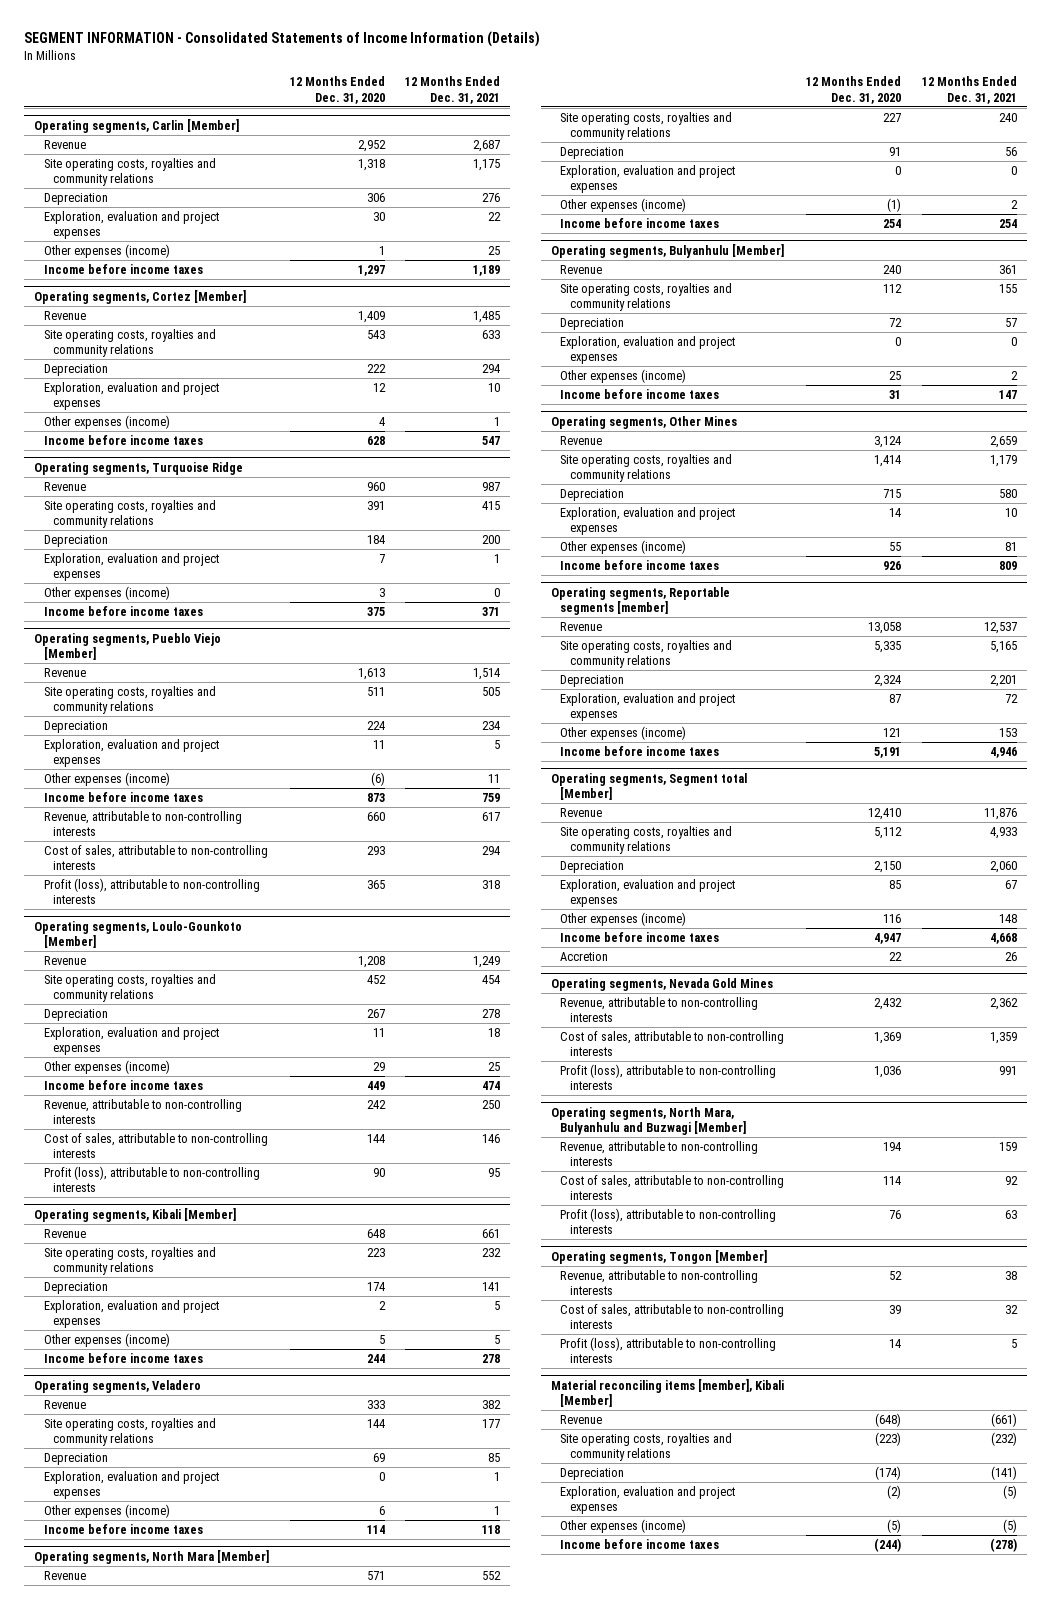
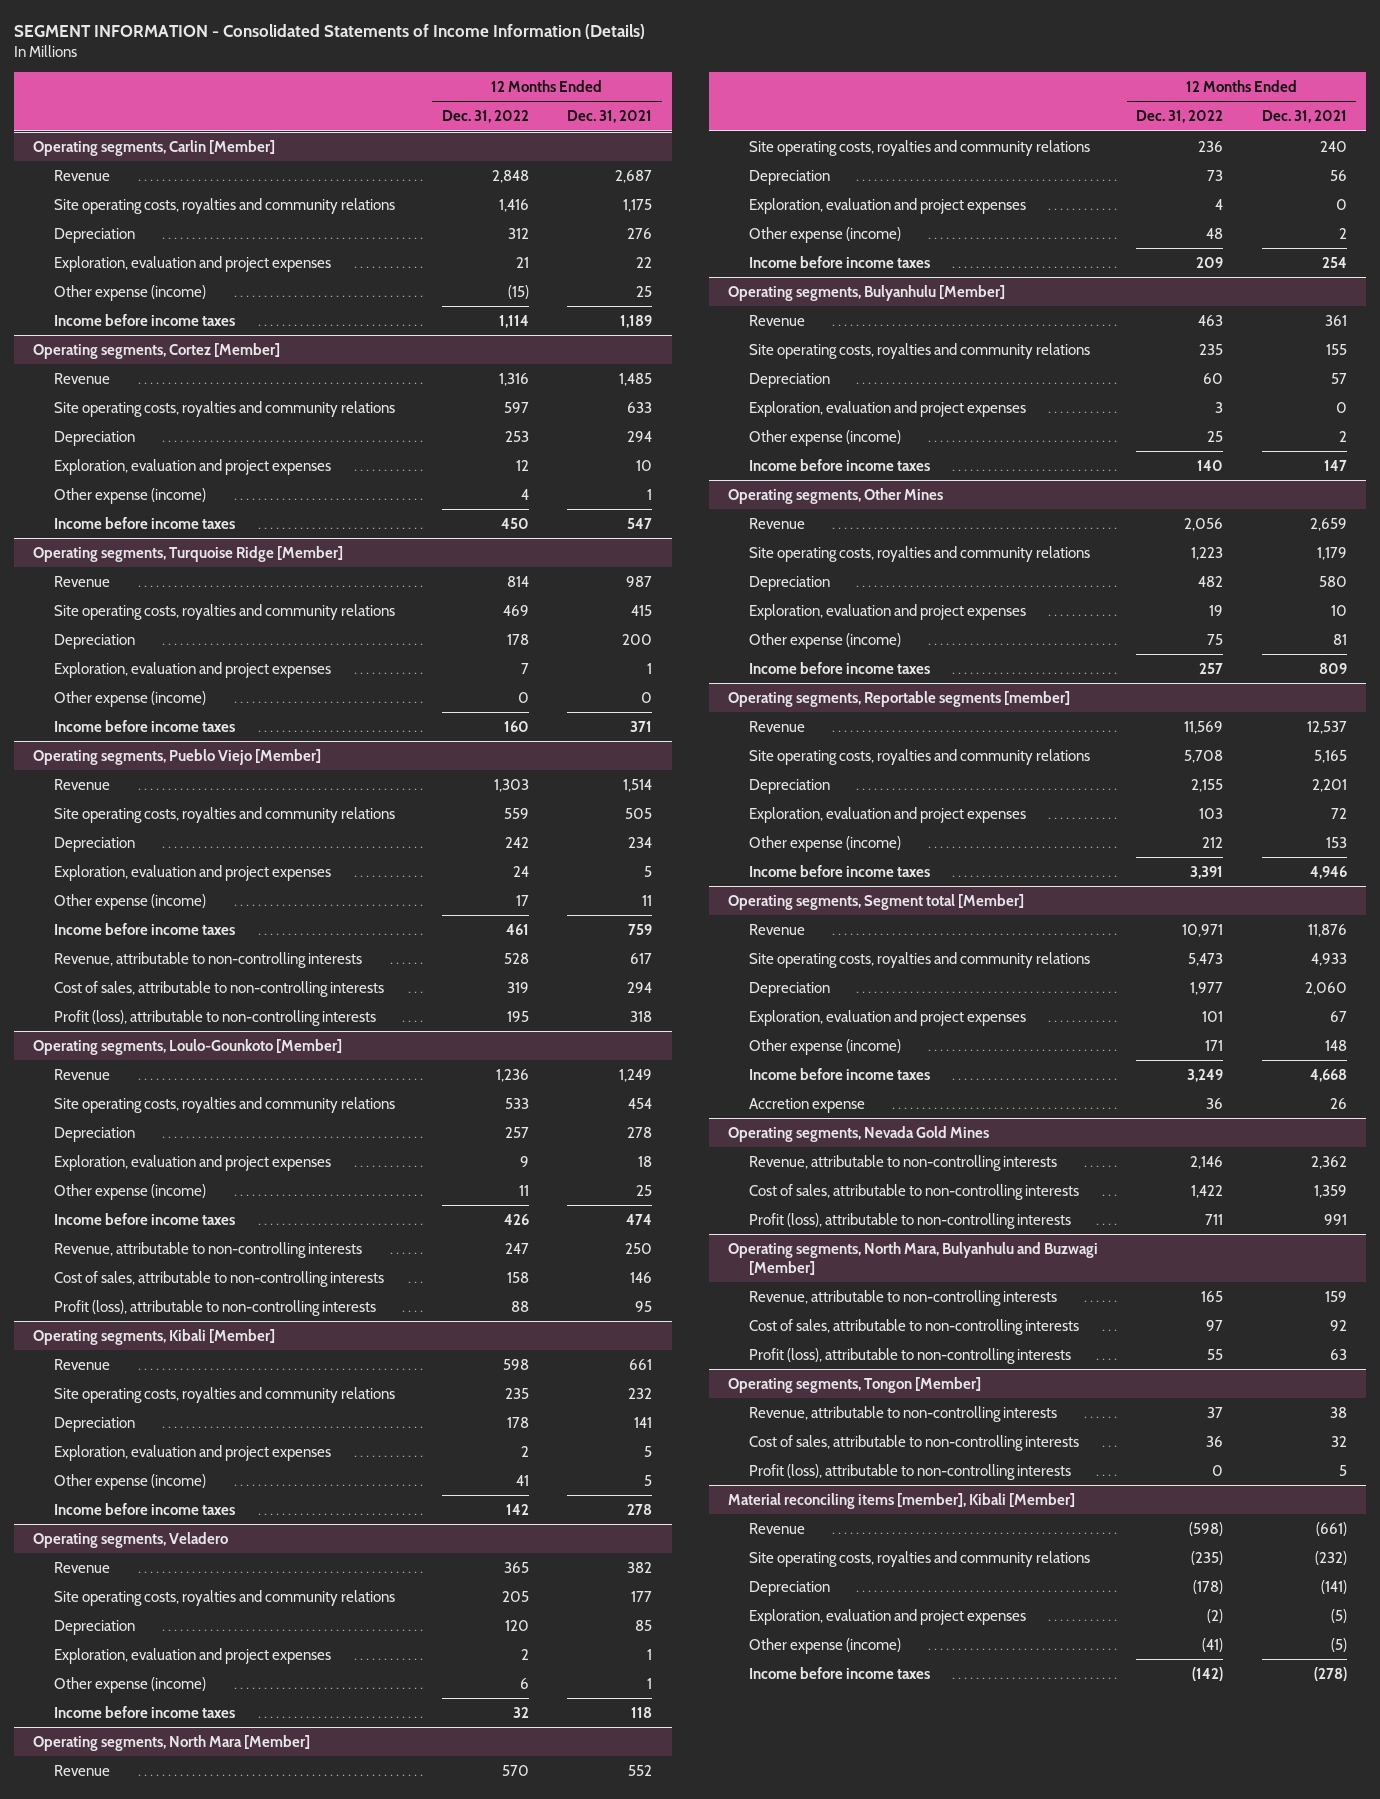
- | 12 Months Ended Dec. 31, 2020 | 12 Months Ended Dec. 31, 2021
+ | 12 Months Ended Dec. 31, 2022 | 12 Months Ended Dec. 31, 2021
@ Operating segments, Carlin [Member]
- Other expenses (income) | 1 | 25
+ Other expense (income) | (15) | 25
@ Operating segments, Cortez [Member]
- Other expenses (income) | 4 | 1
+ Other expense (income) | 4 | 1
- Operating segments, Turquoise Ridge
+ Operating segments, Turquoise Ridge [Member]
- Other expenses (income) | 3 | 0
+ Other expense (income) | 0 | 0
@ Operating segments, Pueblo Viejo [Member]
- Other expenses (income) | (6) | 11
+ Other expense (income) | 17 | 11
@ Operating segments, Loulo-Gounkoto [Member]
- Other expenses (income) | 29 | 25
+ Other expense (income) | 11 | 25
@ Operating segments, Kibali [Member]
- Other expenses (income) | 5 | 5
+ Other expense (income) | 41 | 5
@ Operating segments, Veladero
- Other expenses (income) | 6 | 1
+ Other expense (income) | 6 | 1
@ Operating segments, North Mara [Member]
- Other expenses (income) | (1) | 2
+ Other expense (income) | 48 | 2
@ Operating segments, Bulyanhulu [Member]
- Other expenses (income) | 25 | 2
+ Other expense (income) | 25 | 2
@ Operating segments, Other Mines
- Other expenses (income) | 55 | 81
+ Other expense (income) | 75 | 81
@ Operating segments, Reportable segments [member]
- Other expenses (income) | 121 | 153
+ Other expense (income) | 212 | 153
@ Operating segments, Segment total [Member]
- Other expenses (income) | 116 | 148
+ Other expense (income) | 171 | 148
- Accretion | 22 | 26
+ Accretion expense | 36 | 26
@ Material reconciling items [member], Kibali [Member]
- Other expenses (income) | (5) | (5)
+ Other expense (income) | (41) | (5)

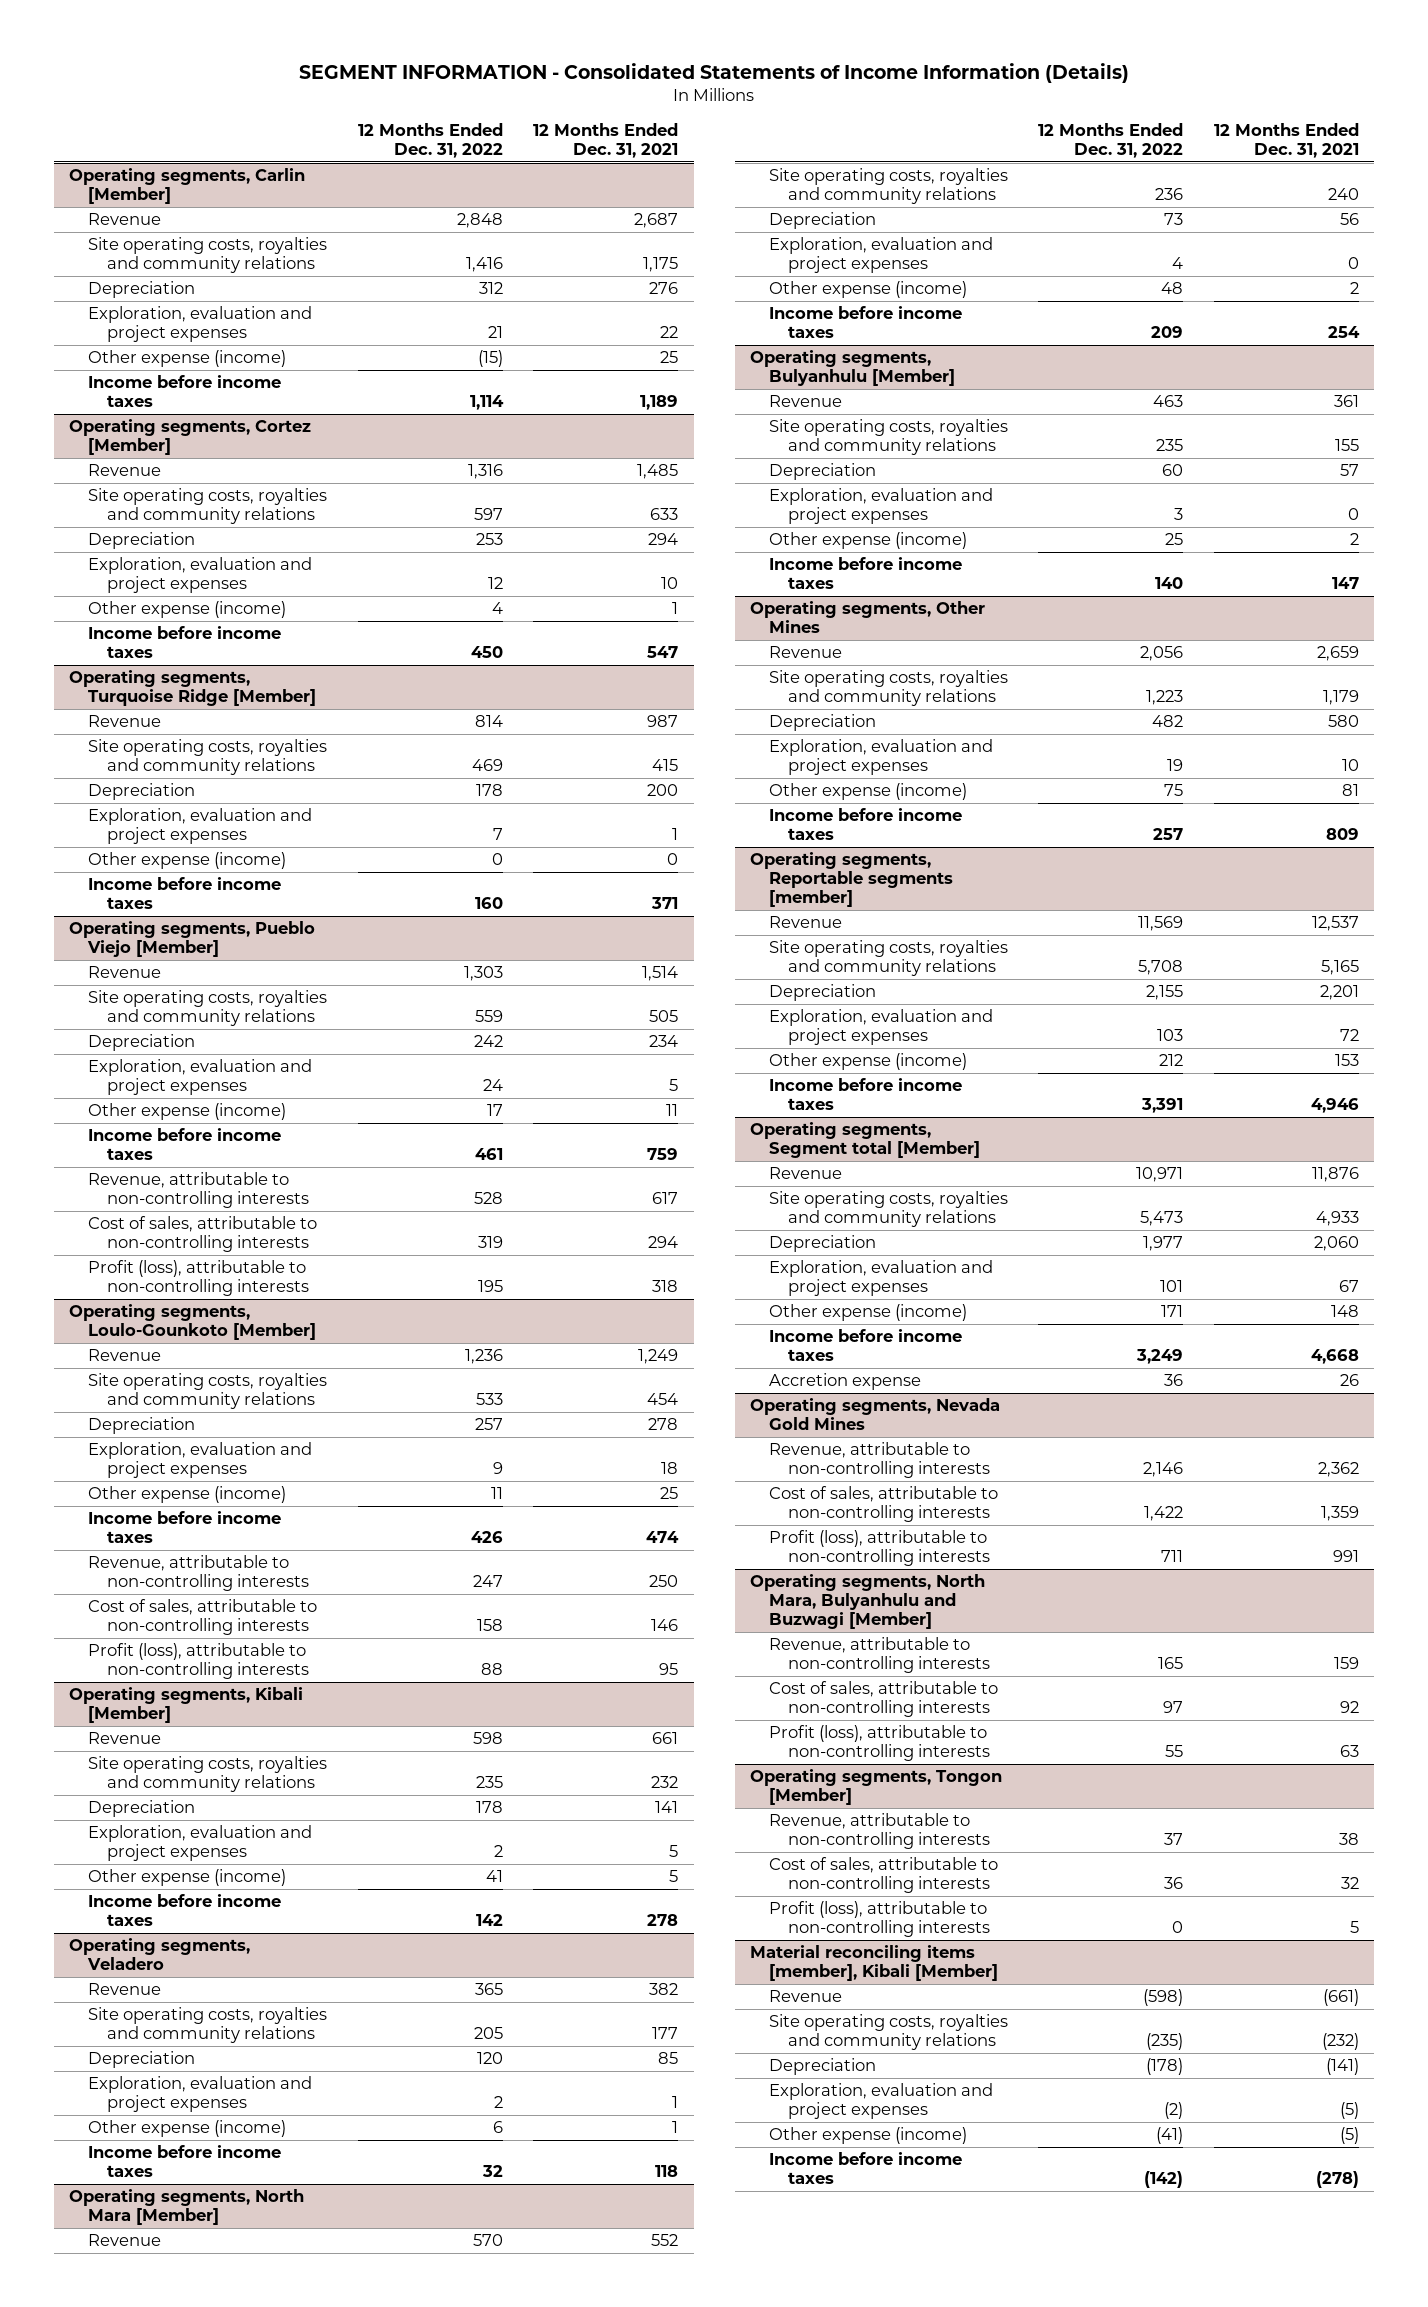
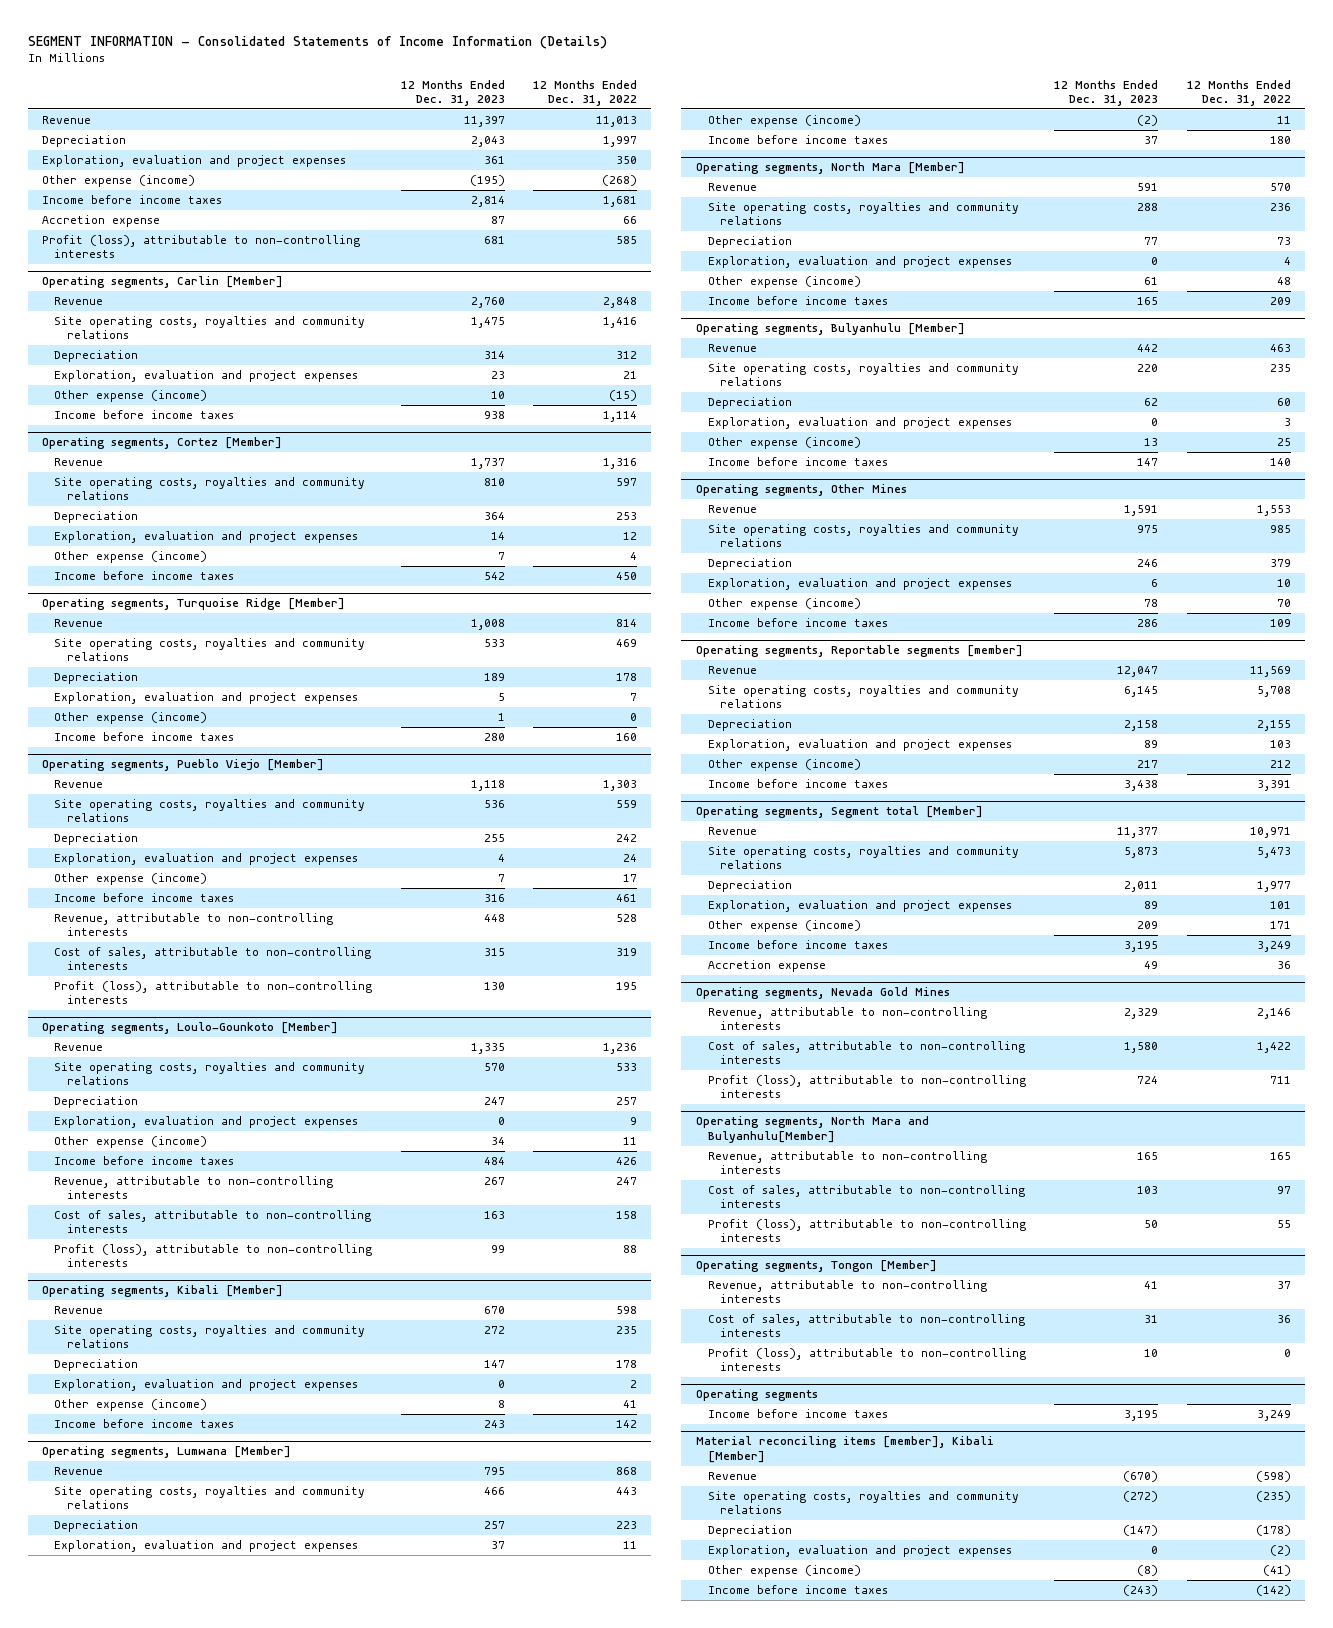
- | 12 Months Ended Dec. 31, 2022 | 12 Months Ended Dec. 31, 2021
+ | 12 Months Ended Dec. 31, 2023 | 12 Months Ended Dec. 31, 2022
+ Revenue | 11,397 | 11,013
+ Depreciation | 2,043 | 1,997
+ Exploration, evaluation and project expenses | 361 | 350
+ Other expense (income) | (195) | (268)
+ Income before income taxes | 2,814 | 1,681
+ Accretion expense | 87 | 66
+ Profit (loss), attributable to non-controlling interests | 681 | 585
- Operating segments, Veladero
- Revenue | 365 | 382
- Site operating costs, royalties and community relations | 205 | 177
- Depreciation | 120 | 85
- Exploration, evaluation and project expenses | 2 | 1
- Other expense (income) | 6 | 1
- Income before income taxes | 32 | 118
+ Operating segments, Lumwana [Member]
+ Revenue | 795 | 868
+ Site operating costs, royalties and community relations | 466 | 443
+ Depreciation | 257 | 223
+ Exploration, evaluation and project expenses | 37 | 11
+ Other expense (income) | (2) | 11
+ Income before income taxes | 37 | 180
@ Operating segments, Other Mines
- Revenue | 2,056 | 2,659
- Site operating costs, royalties and community relations | 1,223 | 1,179
- Depreciation | 482 | 580
- Exploration, evaluation and project expenses | 19 | 10
- Other expense (income) | 75 | 81
- Income before income taxes | 257 | 809
+ Revenue | 1,591 | 1,553
+ Site operating costs, royalties and community relations | 975 | 985
+ Depreciation | 246 | 379
+ Exploration, evaluation and project expenses | 6 | 10
+ Other expense (income) | 78 | 70
+ Income before income taxes | 286 | 109
- Operating segments, North Mara, Bulyanhulu and Buzwagi [Member]
+ Operating segments, North Mara and Bulyanhulu[Member]
+ Operating segments
+ Income before income taxes | 3,195 | 3,249

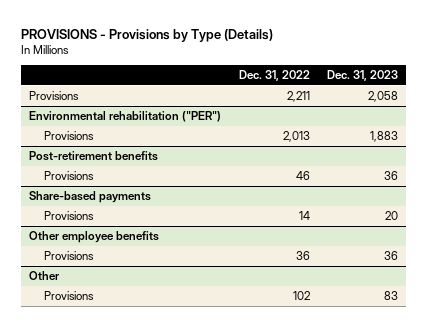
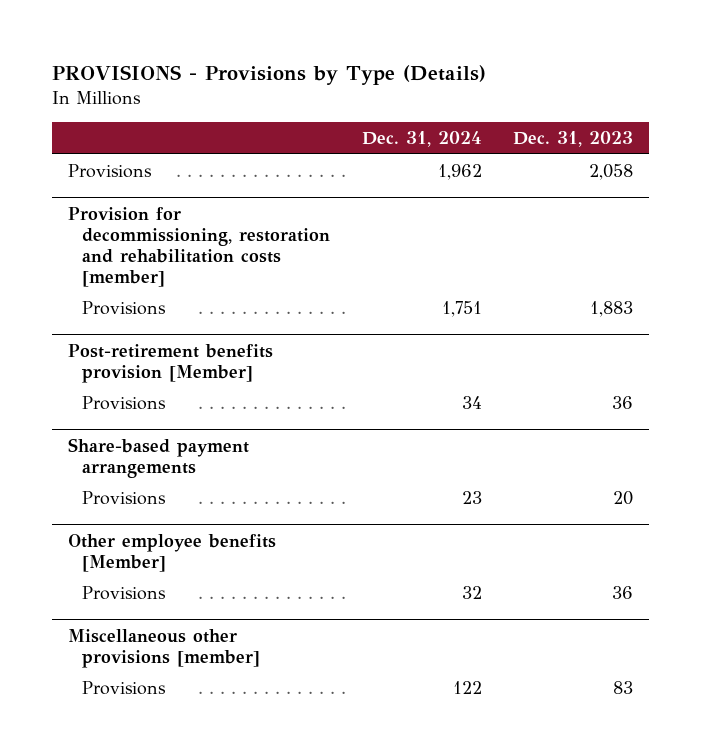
- | Dec. 31, 2022 | Dec. 31, 2023
+ | Dec. 31, 2024 | Dec. 31, 2023
- Environmental rehabilitation ("PER")
+ Provision for decommissioning, restoration and rehabilitation costs [member]
- Post-retirement benefits
+ Post-retirement benefits provision [Member]
- Share-based payments
+ Share-based payment arrangements
- Other employee benefits
+ Other employee benefits [Member]
- Other
+ Miscellaneous other provisions [member]

